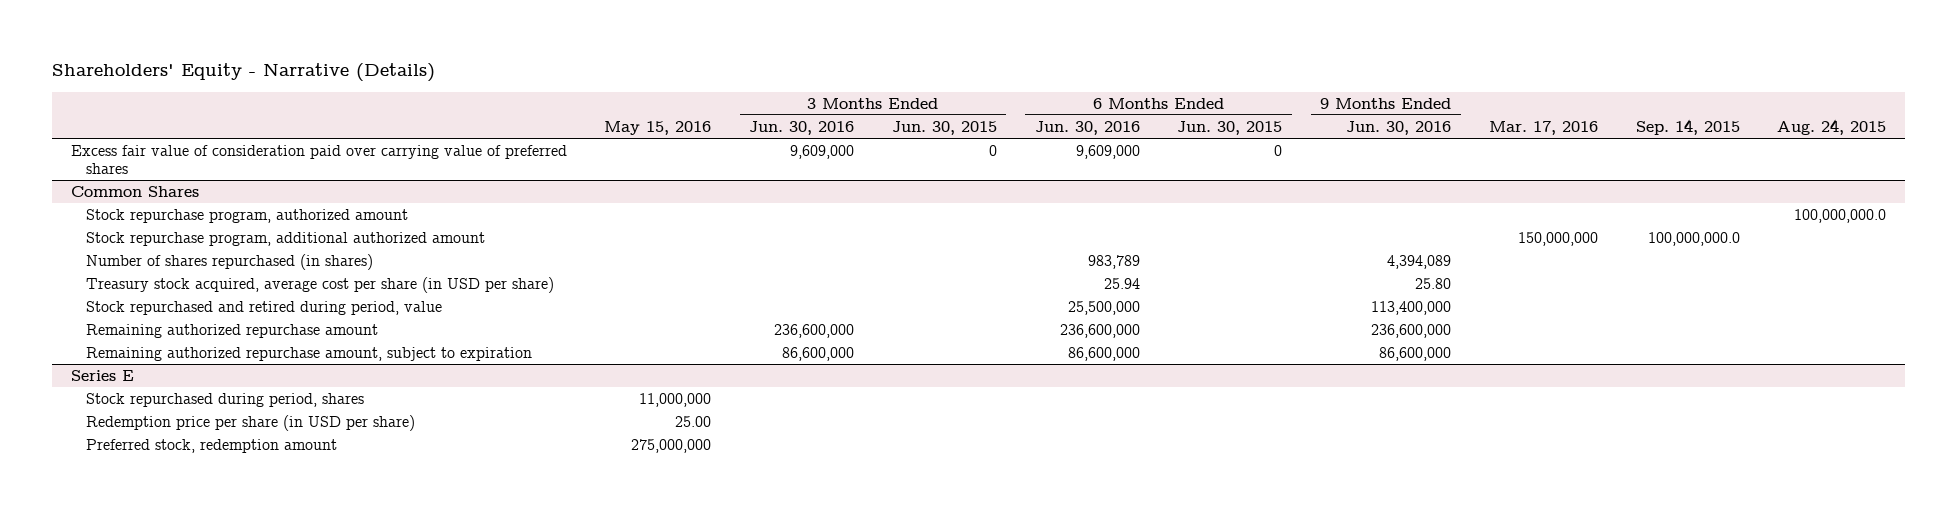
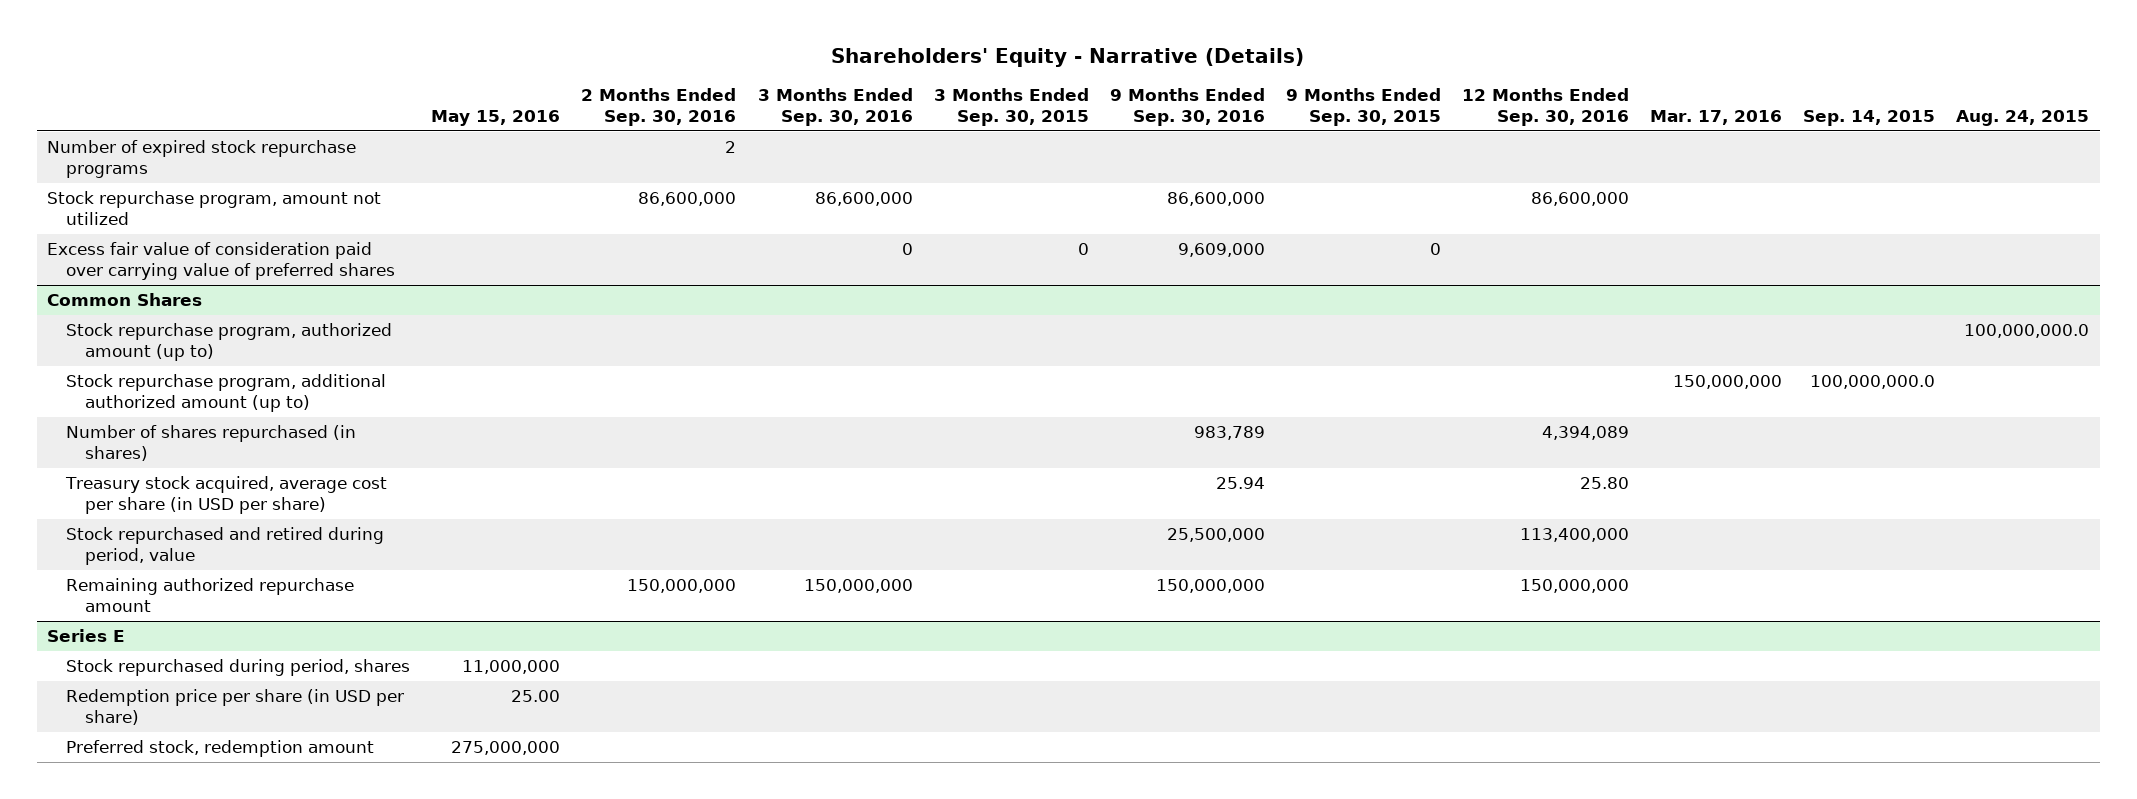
- | May 15, 2016 | 3 Months Ended Jun. 30, 2016 | 3 Months Ended Jun. 30, 2015 | 6 Months Ended Jun. 30, 2016 | 6 Months Ended Jun. 30, 2015 | 9 Months Ended Jun. 30, 2016 | Mar. 17, 2016 | Sep. 14, 2015 | Aug. 24, 2015
+ | May 15, 2016 | 2 Months Ended Sep. 30, 2016 | 3 Months Ended Sep. 30, 2016 | 3 Months Ended Sep. 30, 2015 | 9 Months Ended Sep. 30, 2016 | 9 Months Ended Sep. 30, 2015 | 12 Months Ended Sep. 30, 2016 | Mar. 17, 2016 | Sep. 14, 2015 | Aug. 24, 2015
+ Number of expired stock repurchase programs | | 2 | | | | | | | |
+ Stock repurchase program, amount not utilized | | 86,600,000 | 86,600,000 | | 86,600,000 | | 86,600,000 | | |
@ Common Shares
- Stock repurchase program, authorized amount | | | | | | | | | 100,000,000.0
- Stock repurchase program, additional authorized amount | | | | | | | 150,000,000 | 100,000,000.0 |
+ Stock repurchase program, authorized amount (up to) | | | | | | | | | | 100,000,000.0
+ Stock repurchase program, additional authorized amount (up to) | | | | | | | | 150,000,000 | 100,000,000.0 |
- Remaining authorized repurchase amount, subject to expiration | | 86,600,000 | | 86,600,000 | | 86,600,000 | | |

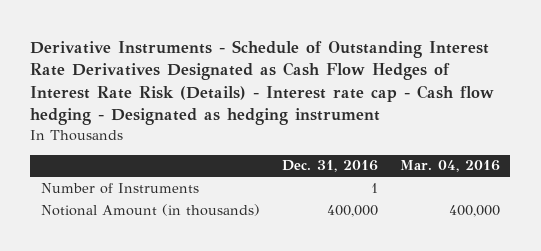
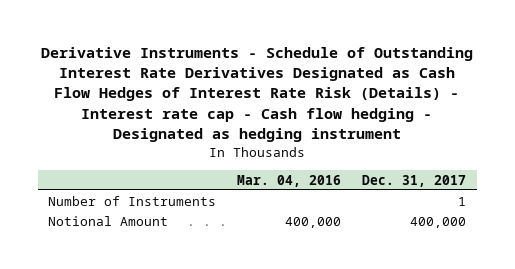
- | Dec. 31, 2016 | Mar. 04, 2016
+ | Mar. 04, 2016 | Dec. 31, 2017
- Notional Amount (in thousands) | 400,000 | 400,000
+ Notional Amount | 400,000 | 400,000

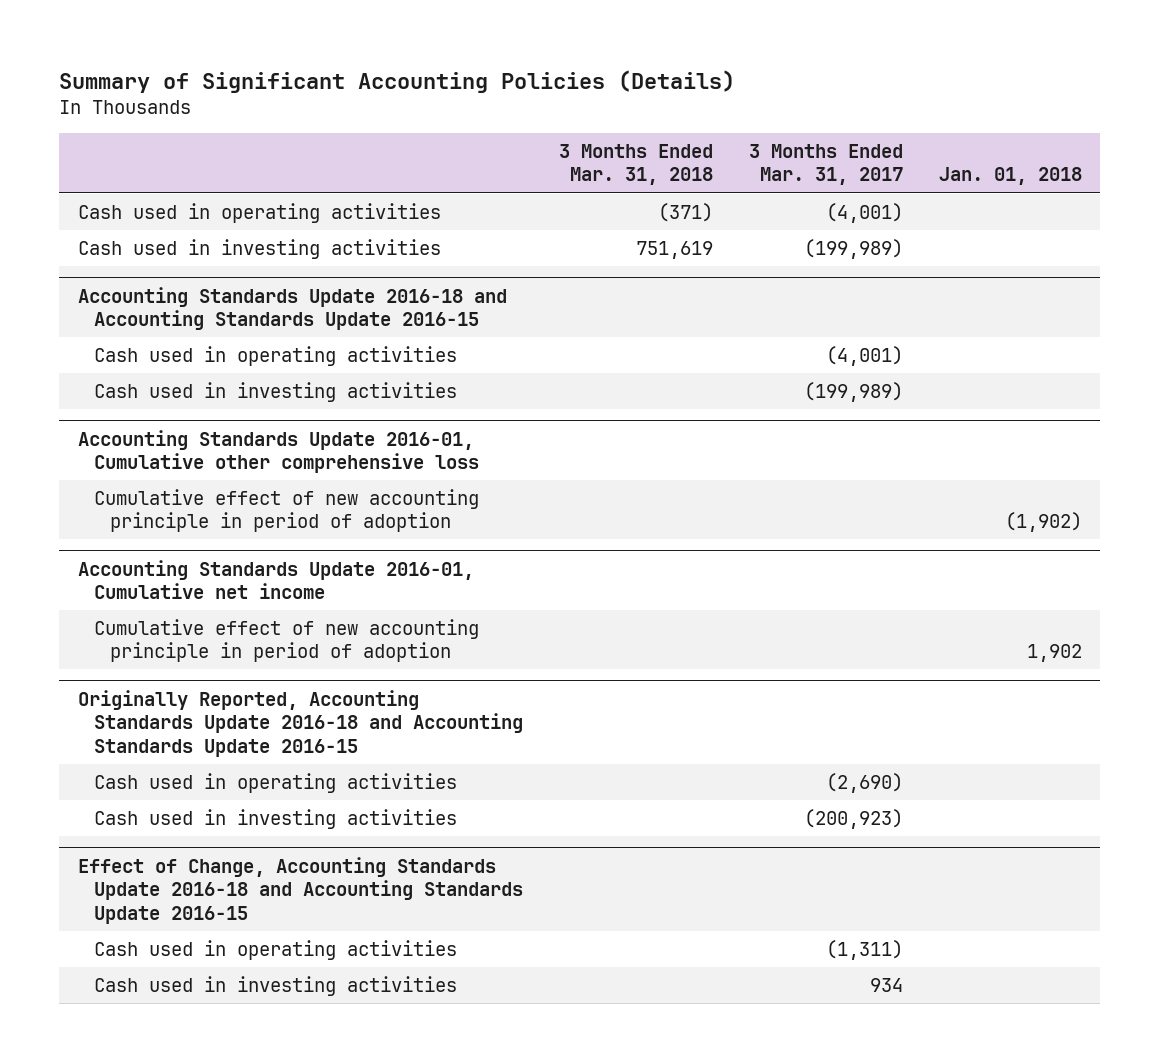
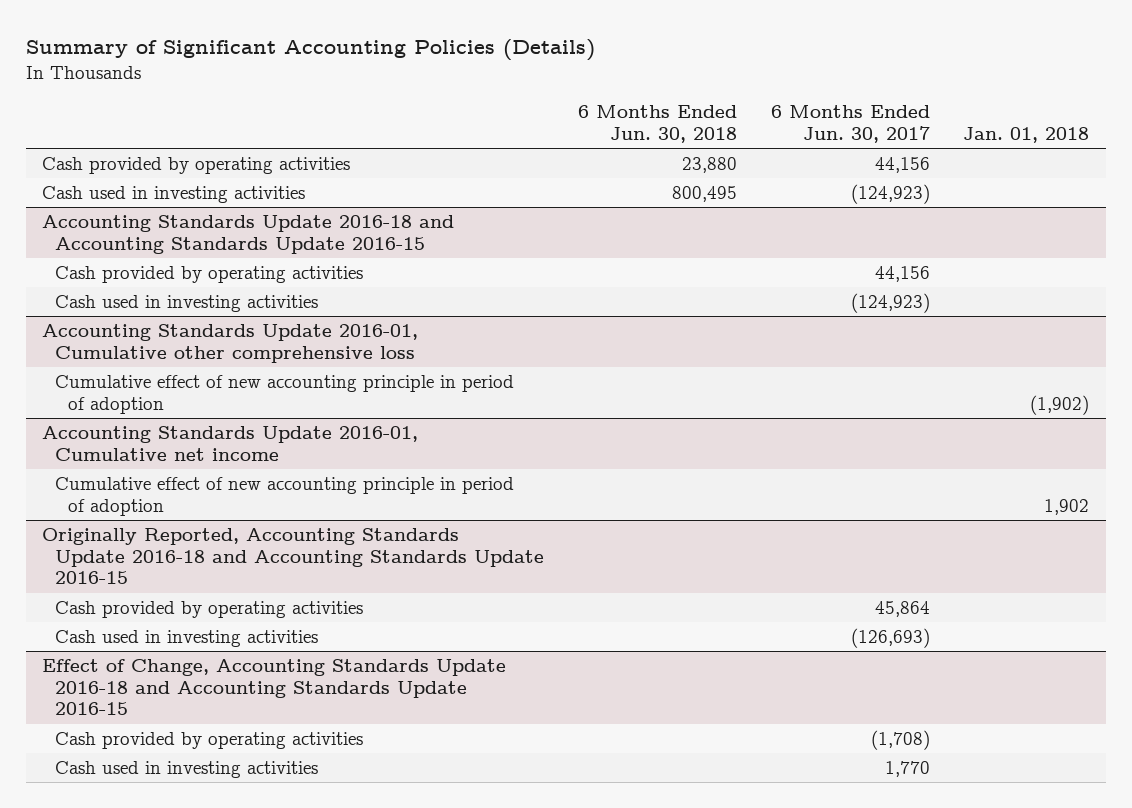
- | 3 Months Ended Mar. 31, 2018 | 3 Months Ended Mar. 31, 2017 | Jan. 01, 2018
+ | 6 Months Ended Jun. 30, 2018 | 6 Months Ended Jun. 30, 2017 | Jan. 01, 2018
- Cash used in operating activities | (371) | (4,001) |
+ Cash provided by operating activities | 23,880 | 44,156 |
@ Accounting Standards Update 2016-18 and Accounting Standards Update 2016-15
- Cash used in operating activities | | (4,001) |
+ Cash provided by operating activities | | 44,156 |
@ Originally Reported, Accounting Standards Update 2016-18 and Accounting Standards Update 2016-15
- Cash used in operating activities | | (2,690) |
+ Cash provided by operating activities | | 45,864 |
@ Effect of Change, Accounting Standards Update 2016-18 and Accounting Standards Update 2016-15
- Cash used in operating activities | | (1,311) |
+ Cash provided by operating activities | | (1,708) |

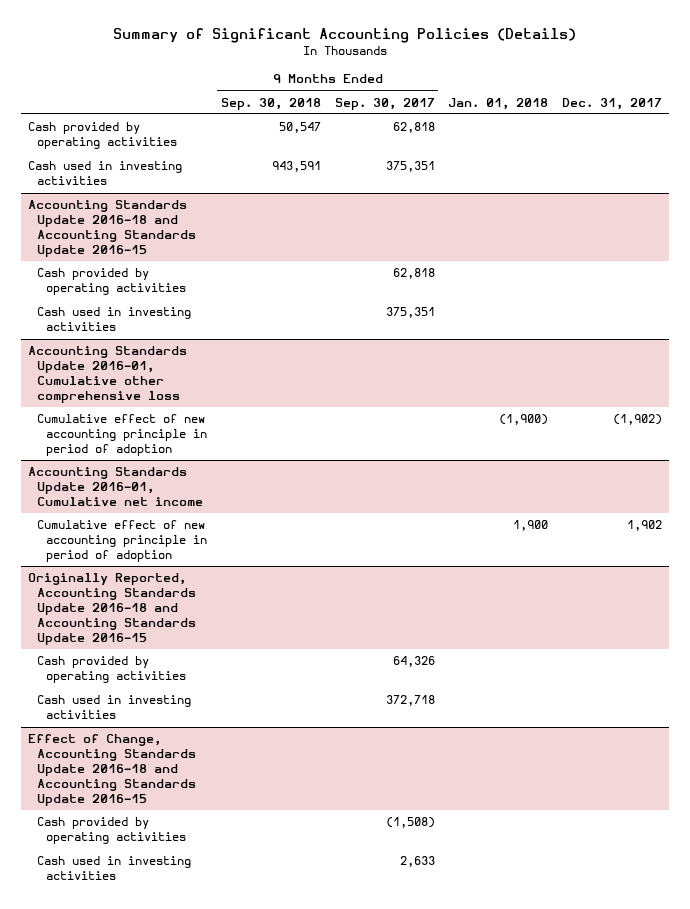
- | 6 Months Ended Jun. 30, 2018 | 6 Months Ended Jun. 30, 2017 | Jan. 01, 2018
+ | 9 Months Ended Sep. 30, 2018 | 9 Months Ended Sep. 30, 2017 | Jan. 01, 2018 | Dec. 31, 2017
@ Accounting Standards Update 2016-01, Cumulative other comprehensive loss
- Cumulative effect of new accounting principle in period of adoption | | | (1,902)
+ Cumulative effect of new accounting principle in period of adoption | | | (1,900) | (1,902)
@ Accounting Standards Update 2016-01, Cumulative net income
- Cumulative effect of new accounting principle in period of adoption | | | 1,902
+ Cumulative effect of new accounting principle in period of adoption | | | 1,900 | 1,902

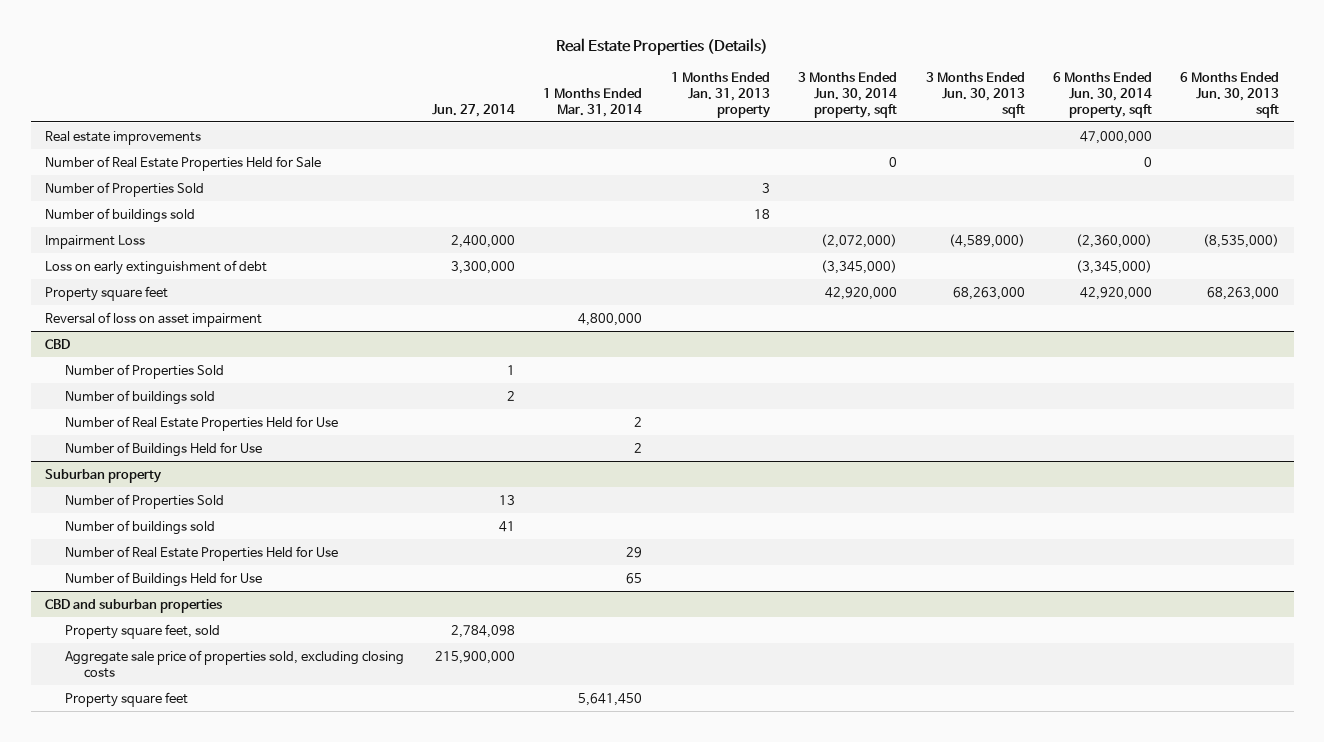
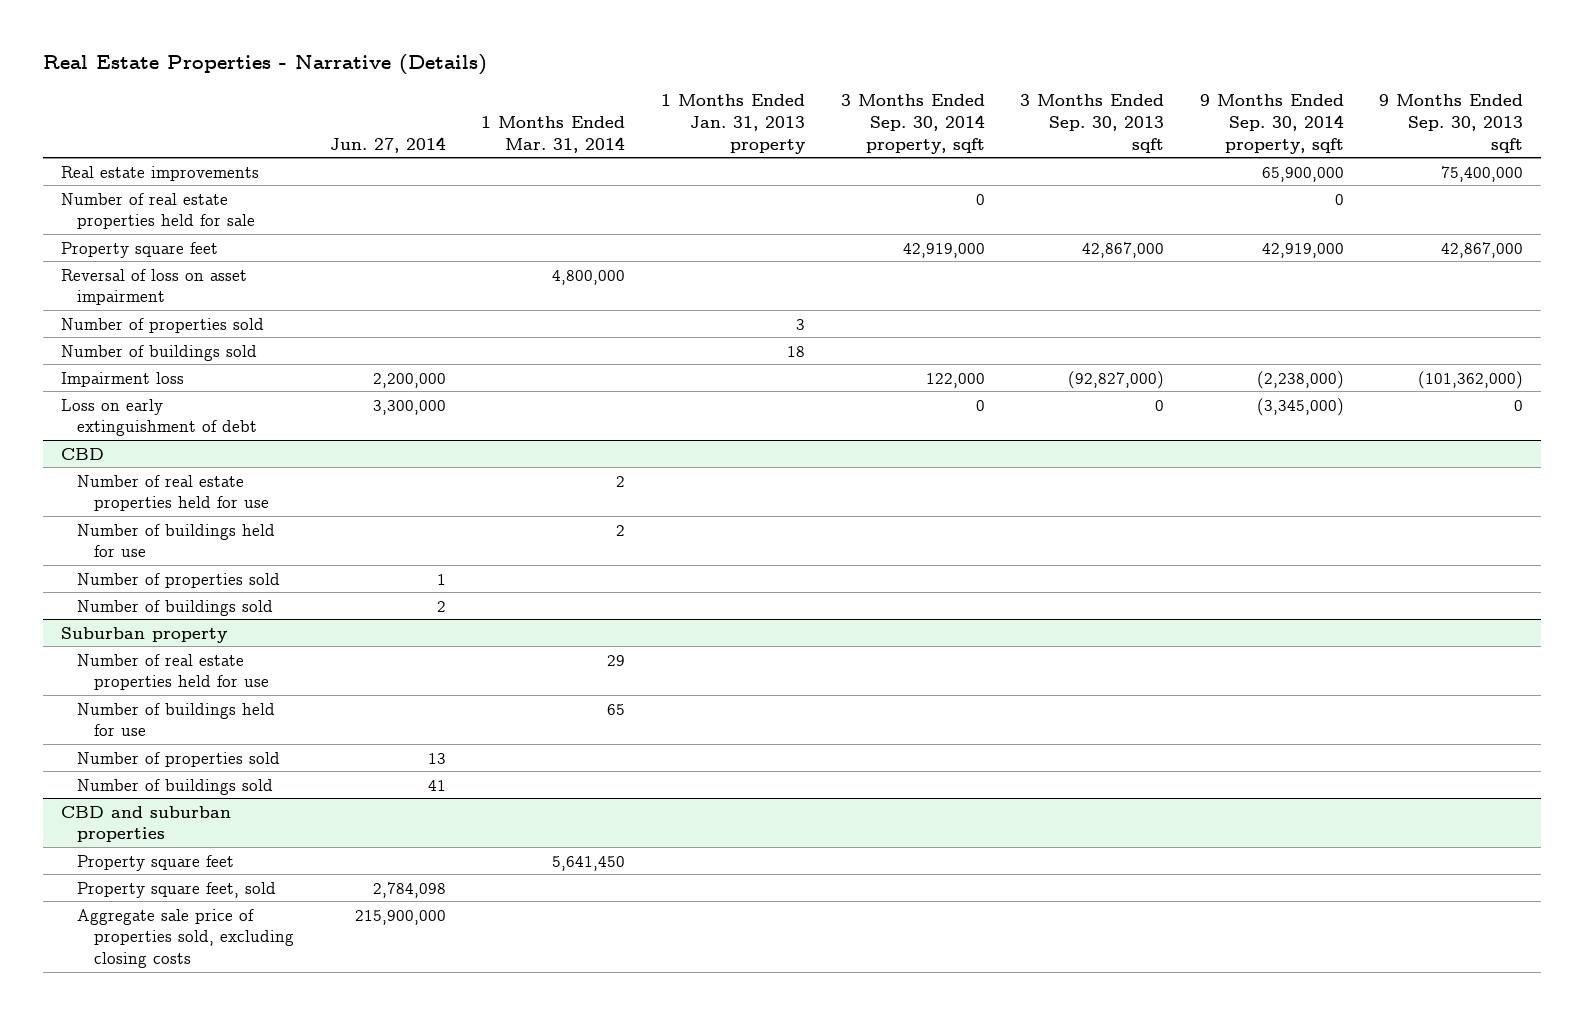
- Real Estate Properties (Details)
+ Real Estate Properties - Narrative (Details)
- | Jun. 27, 2014 | 1 Months Ended Mar. 31, 2014 | 1 Months Ended Jan. 31, 2013 property | 3 Months Ended Jun. 30, 2014 property, sqft | 3 Months Ended Jun. 30, 2013 sqft | 6 Months Ended Jun. 30, 2014 property, sqft | 6 Months Ended Jun. 30, 2013 sqft
+ | Jun. 27, 2014 | 1 Months Ended Mar. 31, 2014 | 1 Months Ended Jan. 31, 2013 property | 3 Months Ended Sep. 30, 2014 property, sqft | 3 Months Ended Sep. 30, 2013 sqft | 9 Months Ended Sep. 30, 2014 property, sqft | 9 Months Ended Sep. 30, 2013 sqft
- Number of Real Estate Properties Held for Sale | | | | 0 | | 0 |
- Number of Properties Sold | | | 3 | | | |
- Impairment Loss | 2,400,000 | | | (2,072,000) | (4,589,000) | (2,360,000) | (8,535,000)
+ Number of real estate properties held for sale | | | | 0 | | 0 |
+ Number of properties sold | | | 3 | | | |
moved down: Number of buildings sold | | | 18 | | | |
+ Impairment loss | 2,200,000 | | | 122,000 | (92,827,000) | (2,238,000) | (101,362,000)
moved down: Loss on early extinguishment of debt | 3,300,000 | | | 0 | 0 | (3,345,000) | 0
@ CBD
- Number of Properties Sold | 1 | | | | | |
+ Number of real estate properties held for use | | 2 | | | | |
+ Number of buildings held for use | | 2 | | | | |
+ Number of properties sold | 1 | | | | | |
- Number of Real Estate Properties Held for Use | | 2 | | | | |
- Number of Buildings Held for Use | | 2 | | | | |
@ Suburban property
- Number of Properties Sold | 13 | | | | | |
+ Number of real estate properties held for use | | 29 | | | | |
+ Number of buildings held for use | | 65 | | | | |
+ Number of properties sold | 13 | | | | | |
- Number of Real Estate Properties Held for Use | | 29 | | | | |
- Number of Buildings Held for Use | | 65 | | | | |
@ CBD and suburban properties
moved up: Property square feet | | 5,641,450 | | | | |

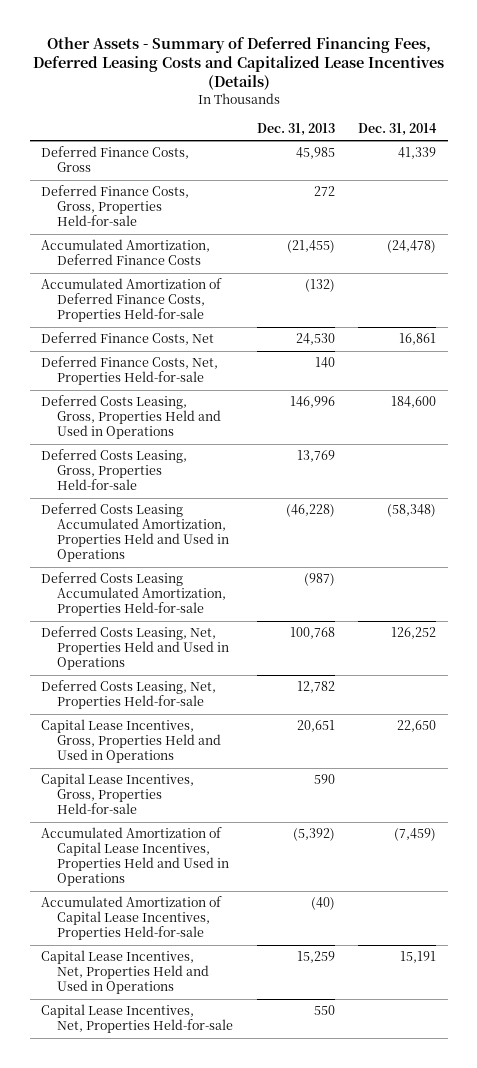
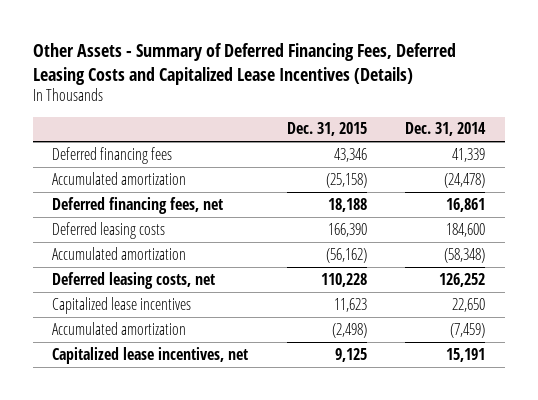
- | Dec. 31, 2013 | Dec. 31, 2014
+ | Dec. 31, 2015 | Dec. 31, 2014
- Deferred Finance Costs, Gross | 45,985 | 41,339
- Deferred Finance Costs, Gross, Properties Held-for-sale | 272 |
- Accumulated Amortization, Deferred Finance Costs | (21,455) | (24,478)
- Accumulated Amortization of Deferred Finance Costs, Properties Held-for-sale | (132) |
- Deferred Finance Costs, Net | 24,530 | 16,861
- Deferred Finance Costs, Net, Properties Held-for-sale | 140 |
- Deferred Costs Leasing, Gross, Properties Held and Used in Operations | 146,996 | 184,600
- Deferred Costs Leasing, Gross, Properties Held-for-sale | 13,769 |
- Deferred Costs Leasing Accumulated Amortization, Properties Held and Used in Operations | (46,228) | (58,348)
- Deferred Costs Leasing Accumulated Amortization, Properties Held-for-sale | (987) |
- Deferred Costs Leasing, Net, Properties Held and Used in Operations | 100,768 | 126,252
- Deferred Costs Leasing, Net, Properties Held-for-sale | 12,782 |
- Capital Lease Incentives, Gross, Properties Held and Used in Operations | 20,651 | 22,650
- Capital Lease Incentives, Gross, Properties Held-for-sale | 590 |
- Accumulated Amortization of Capital Lease Incentives, Properties Held and Used in Operations | (5,392) | (7,459)
- Accumulated Amortization of Capital Lease Incentives, Properties Held-for-sale | (40) |
- Capital Lease Incentives, Net, Properties Held and Used in Operations | 15,259 | 15,191
- Capital Lease Incentives, Net, Properties Held-for-sale | 550 |
+ Deferred financing fees | 43,346 | 41,339
+ Accumulated amortization | (25,158) | (24,478)
+ Deferred financing fees, net | 18,188 | 16,861
+ Deferred leasing costs | 166,390 | 184,600
+ Accumulated amortization | (56,162) | (58,348)
+ Deferred leasing costs, net | 110,228 | 126,252
+ Capitalized lease incentives | 11,623 | 22,650
+ Accumulated amortization | (2,498) | (7,459)
+ Capitalized lease incentives, net | 9,125 | 15,191

